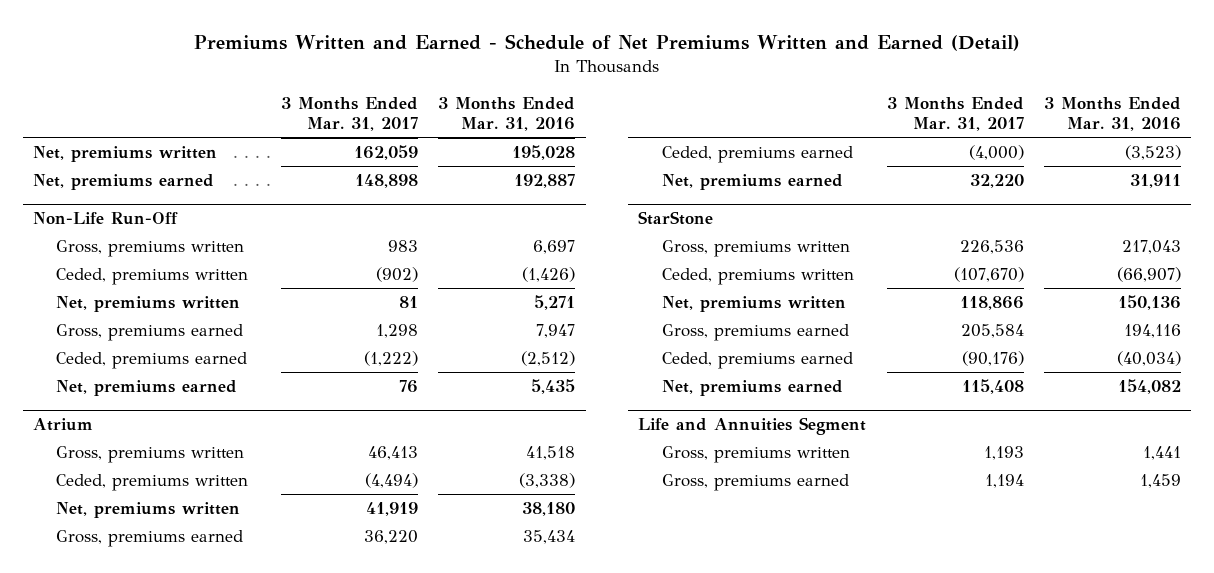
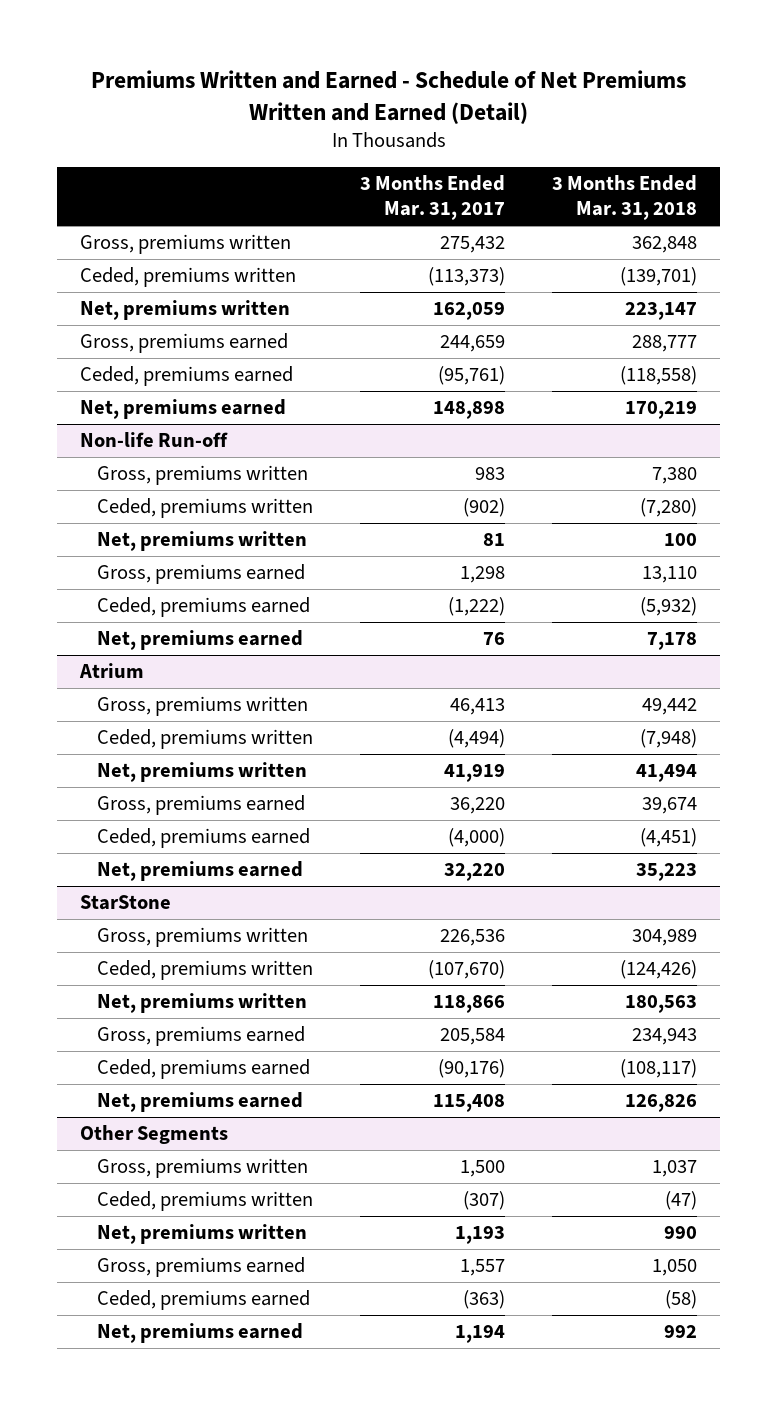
- | 3 Months Ended Mar. 31, 2017 | 3 Months Ended Mar. 31, 2016
+ | 3 Months Ended Mar. 31, 2017 | 3 Months Ended Mar. 31, 2018
+ Gross, premiums written | 275,432 | 362,848
+ Ceded, premiums written | (113,373) | (139,701)
+ Gross, premiums earned | 244,659 | 288,777
+ Ceded, premiums earned | (95,761) | (118,558)
- Non-Life Run-Off
+ Non-life Run-off
- Life and Annuities Segment
- Gross, premiums written | 1,193 | 1,441
- Gross, premiums earned | 1,194 | 1,459
+ Other Segments
+ Gross, premiums written | 1,500 | 1,037
+ Ceded, premiums written | (307) | (47)
+ Net, premiums written | 1,193 | 990
+ Gross, premiums earned | 1,557 | 1,050
+ Ceded, premiums earned | (363) | (58)
+ Net, premiums earned | 1,194 | 992

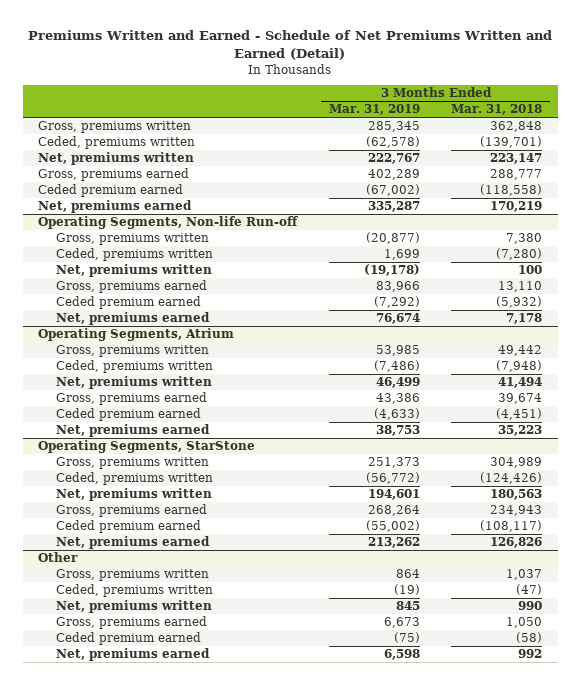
- | 3 Months Ended Mar. 31, 2017 | 3 Months Ended Mar. 31, 2018
+ | 3 Months Ended Mar. 31, 2019 | 3 Months Ended Mar. 31, 2018
- Ceded, premiums earned | (95,761) | (118,558)
+ Ceded premium earned | (67,002) | (118,558)
- Non-life Run-off
+ Operating Segments, Non-life Run-off
- Ceded, premiums earned | (1,222) | (5,932)
+ Ceded premium earned | (7,292) | (5,932)
- Atrium
+ Operating Segments, Atrium
- Ceded, premiums earned | (4,000) | (4,451)
+ Ceded premium earned | (4,633) | (4,451)
- StarStone
+ Operating Segments, StarStone
- Ceded, premiums earned | (90,176) | (108,117)
+ Ceded premium earned | (55,002) | (108,117)
- Other Segments
+ Other
- Ceded, premiums earned | (363) | (58)
+ Ceded premium earned | (75) | (58)

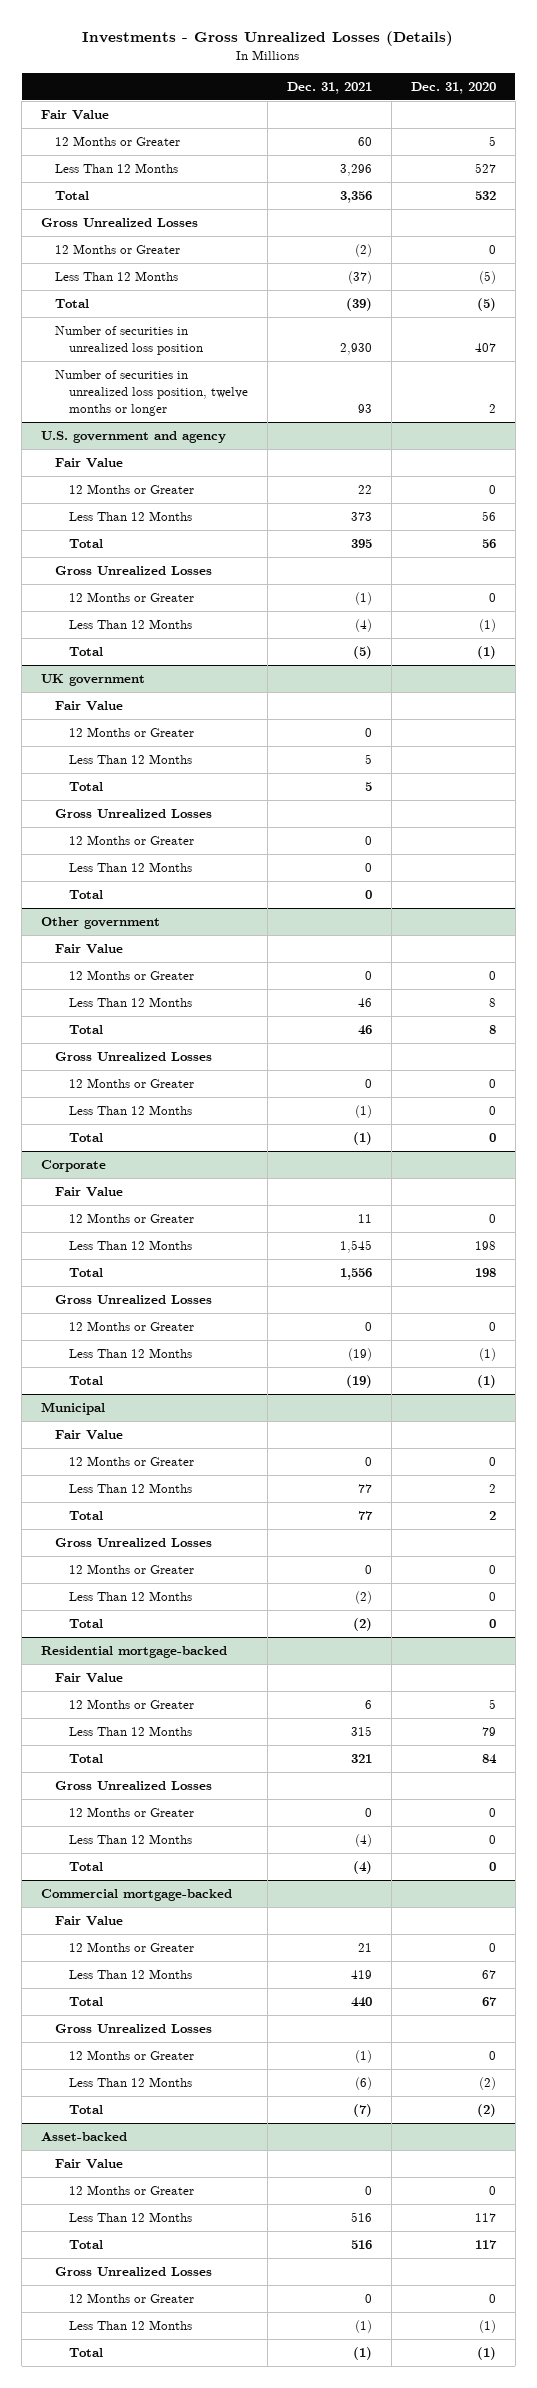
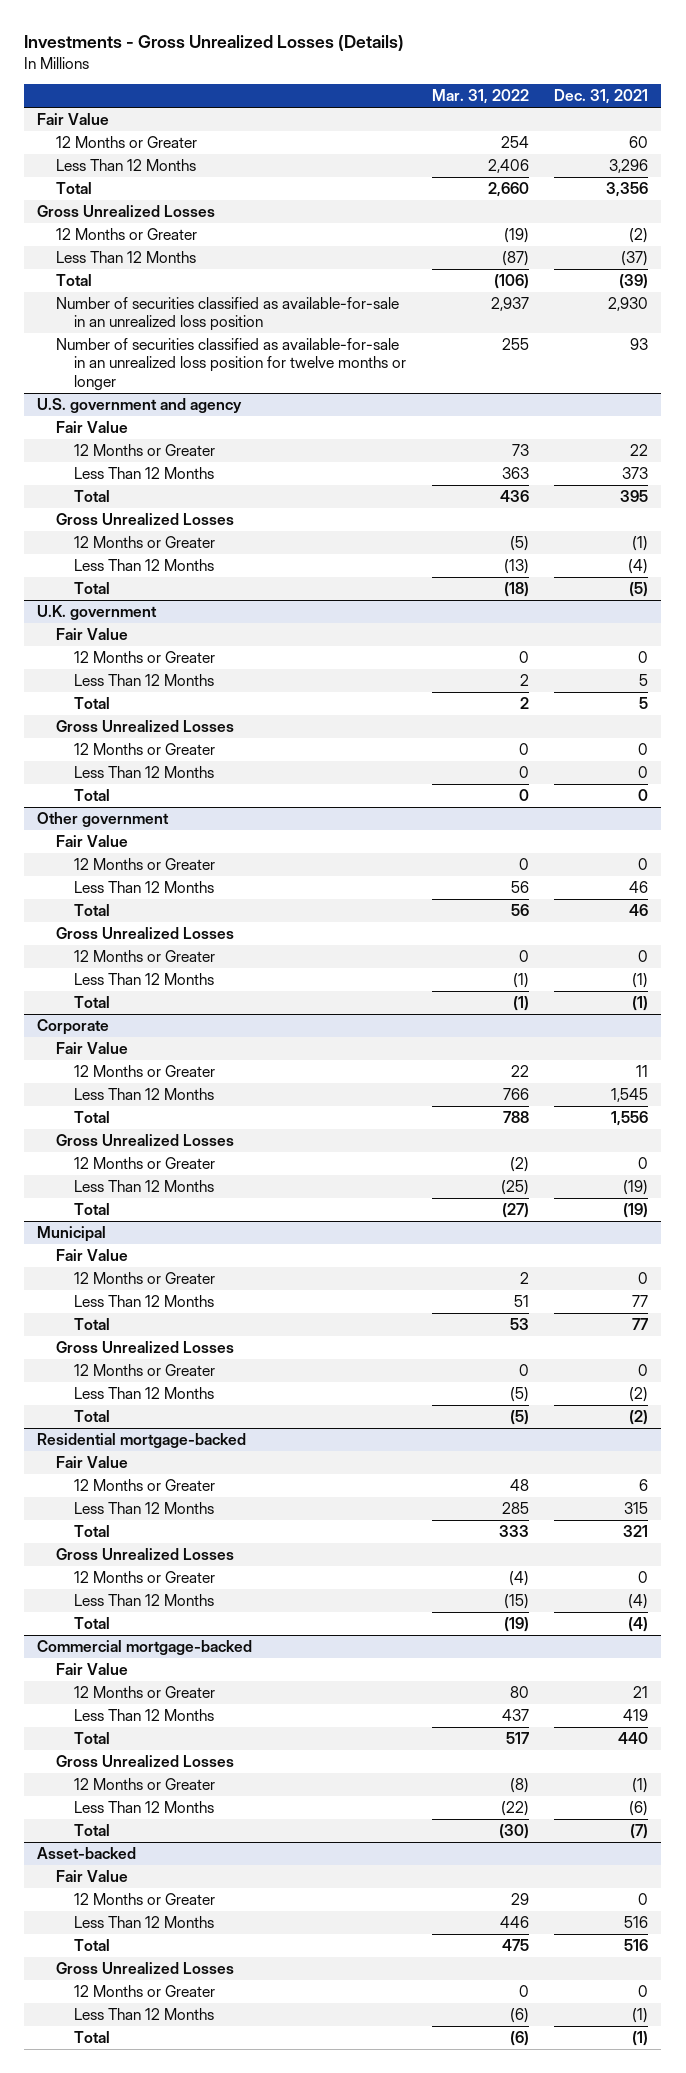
- | Dec. 31, 2021 | Dec. 31, 2020
+ | Mar. 31, 2022 | Dec. 31, 2021
- Number of securities in unrealized loss position | 2,930 | 407
- Number of securities in unrealized loss position, twelve months or longer | 93 | 2
+ Number of securities classified as available-for-sale in an unrealized loss position | 2,937 | 2,930
+ Number of securities classified as available-for-sale in an unrealized loss position for twelve months or longer | 255 | 93
- UK government
+ U.K. government

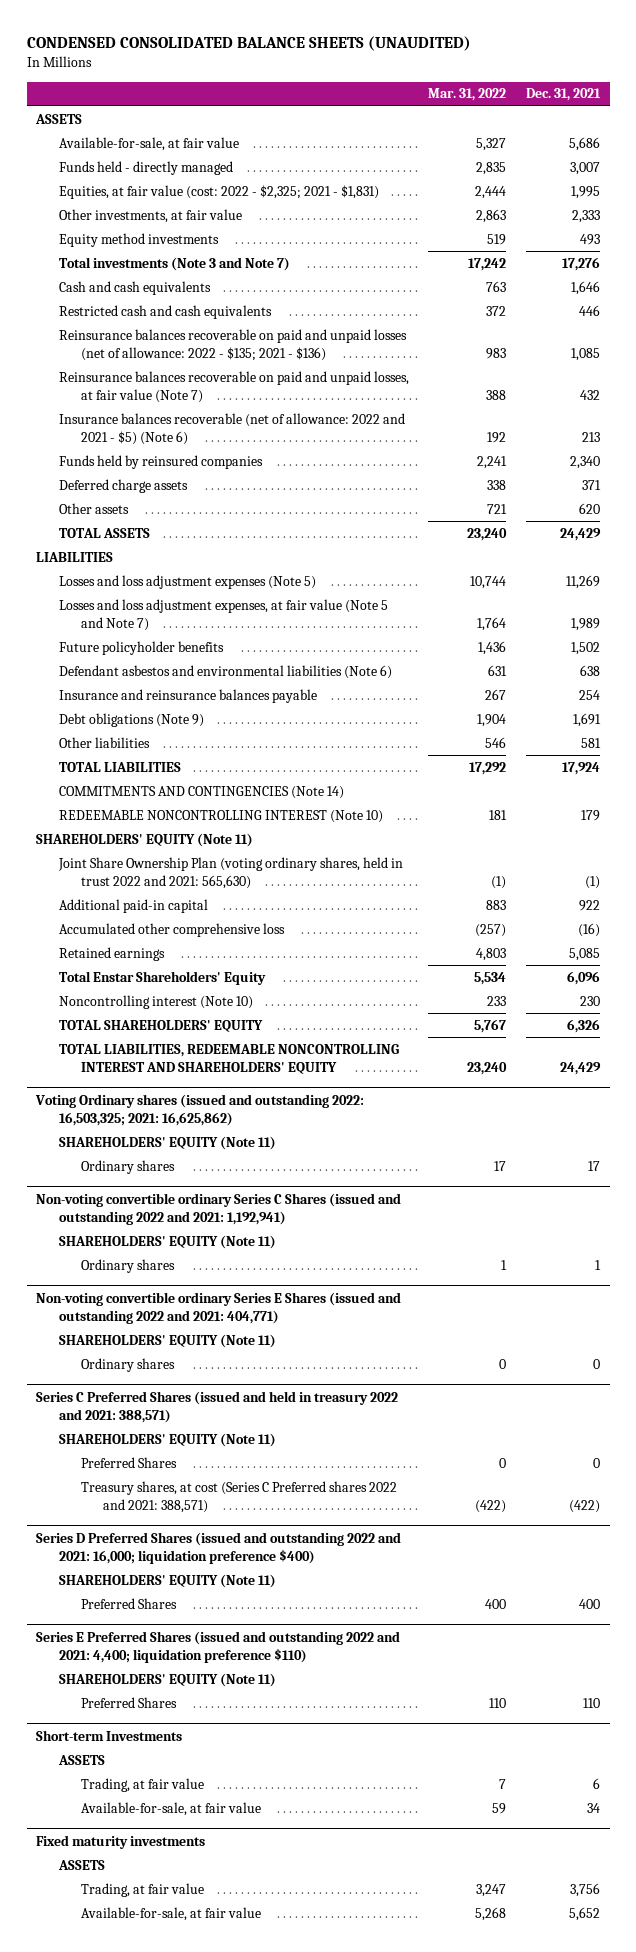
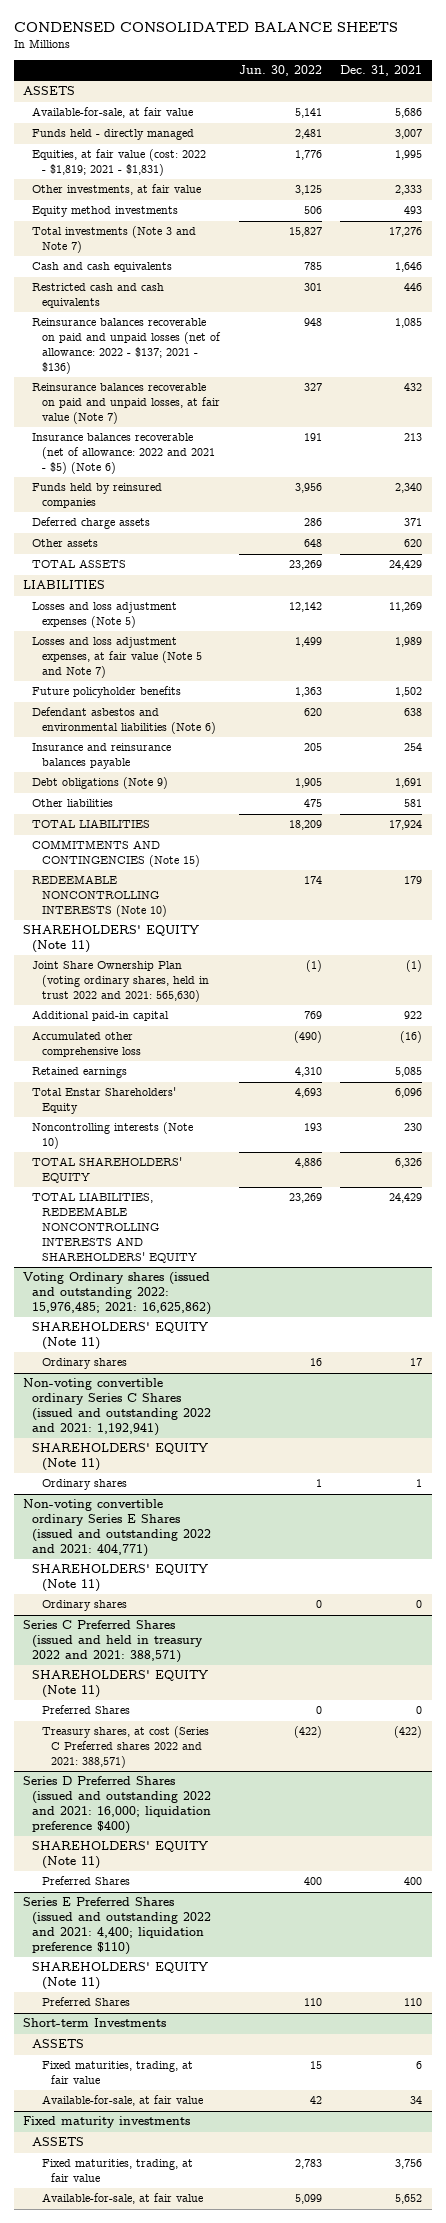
- CONDENSED CONSOLIDATED BALANCE SHEETS (UNAUDITED)
+ CONDENSED CONSOLIDATED BALANCE SHEETS
- | Mar. 31, 2022 | Dec. 31, 2021
+ | Jun. 30, 2022 | Dec. 31, 2021
- Equities, at fair value (cost: 2022 - $2,325; 2021 - $1,831) | 2,444 | 1,995
+ Equities, at fair value (cost: 2022 - $1,819; 2021 - $1,831) | 1,776 | 1,995
- Reinsurance balances recoverable on paid and unpaid losses (net of allowance: 2022 - $135; 2021 - $136) | 983 | 1,085
+ Reinsurance balances recoverable on paid and unpaid losses (net of allowance: 2022 - $137; 2021 - $136) | 948 | 1,085
- COMMITMENTS AND CONTINGENCIES (Note 14)
- REDEEMABLE NONCONTROLLING INTEREST (Note 10) | 181 | 179
+ COMMITMENTS AND CONTINGENCIES (Note 15)
+ REDEEMABLE NONCONTROLLING INTERESTS (Note 10) | 174 | 179
- Noncontrolling interest (Note 10) | 233 | 230
+ Noncontrolling interests (Note 10) | 193 | 230
- TOTAL LIABILITIES, REDEEMABLE NONCONTROLLING INTEREST AND SHAREHOLDERS' EQUITY | 23,240 | 24,429
- Voting Ordinary shares (issued and outstanding 2022: 16,503,325; 2021: 16,625,862)
+ TOTAL LIABILITIES, REDEEMABLE NONCONTROLLING INTERESTS AND SHAREHOLDERS' EQUITY | 23,269 | 24,429
+ Voting Ordinary shares (issued and outstanding 2022: 15,976,485; 2021: 16,625,862)
@ Short-term Investments
- Trading, at fair value | 7 | 6
+ Fixed maturities, trading, at fair value | 15 | 6
@ Fixed maturity investments
- Trading, at fair value | 3,247 | 3,756
+ Fixed maturities, trading, at fair value | 2,783 | 3,756

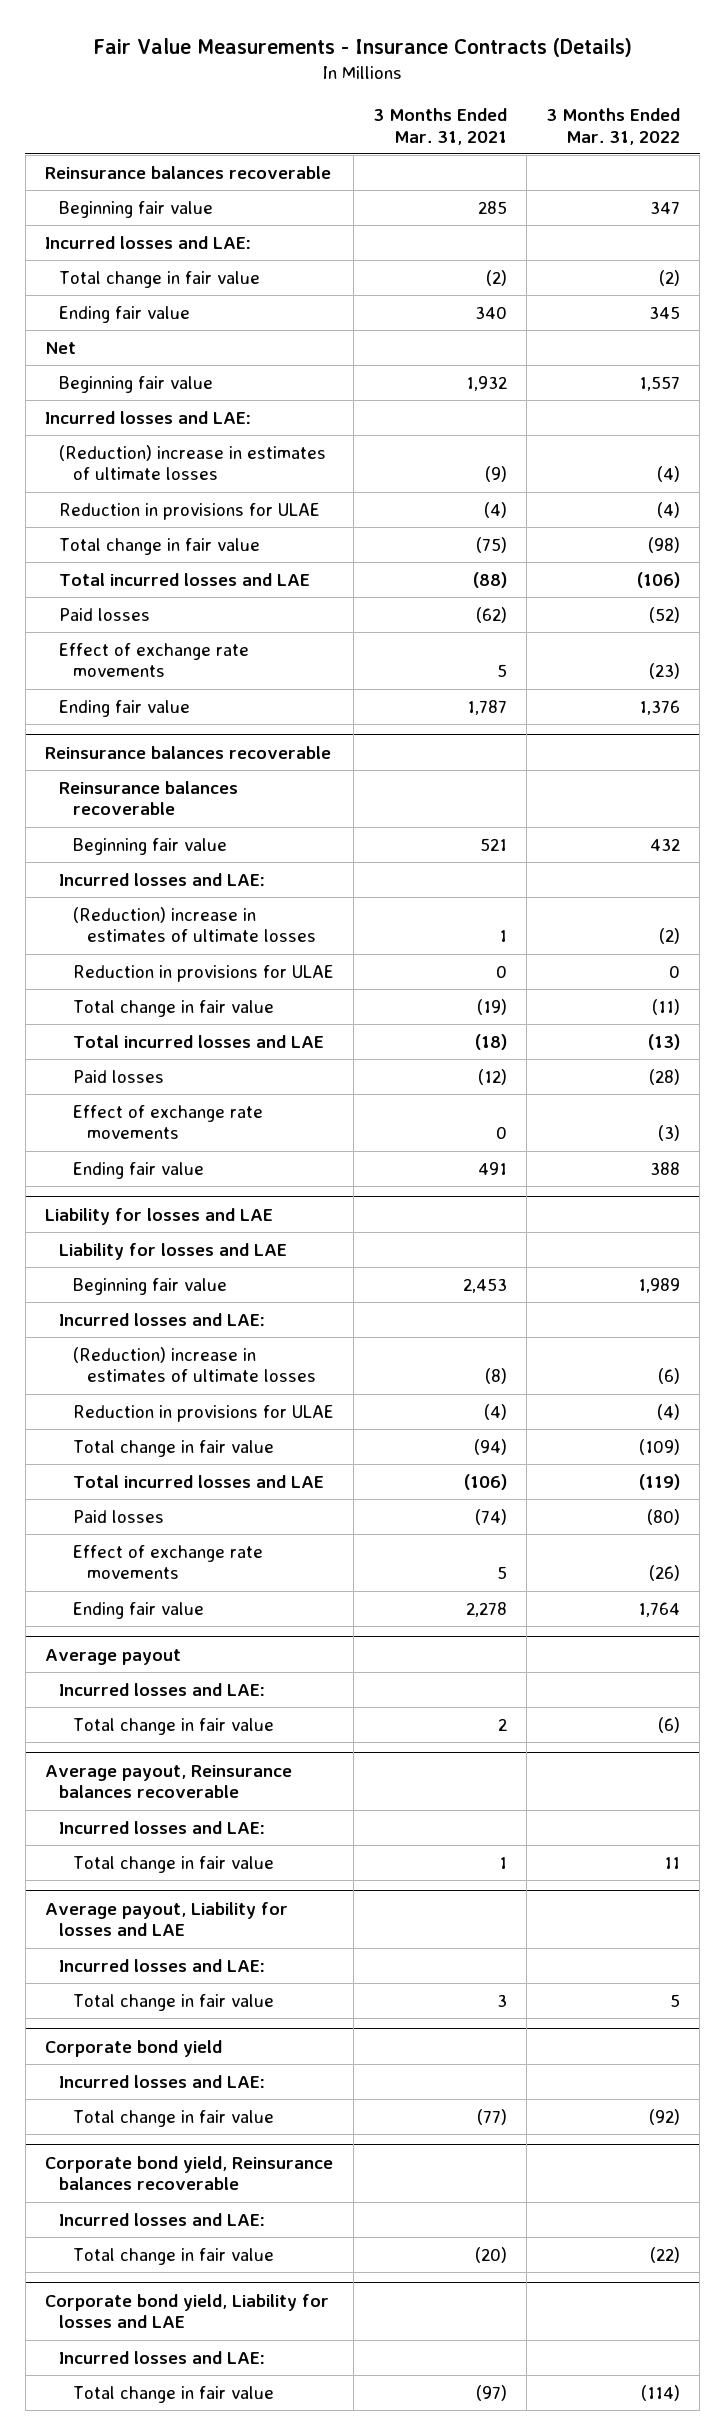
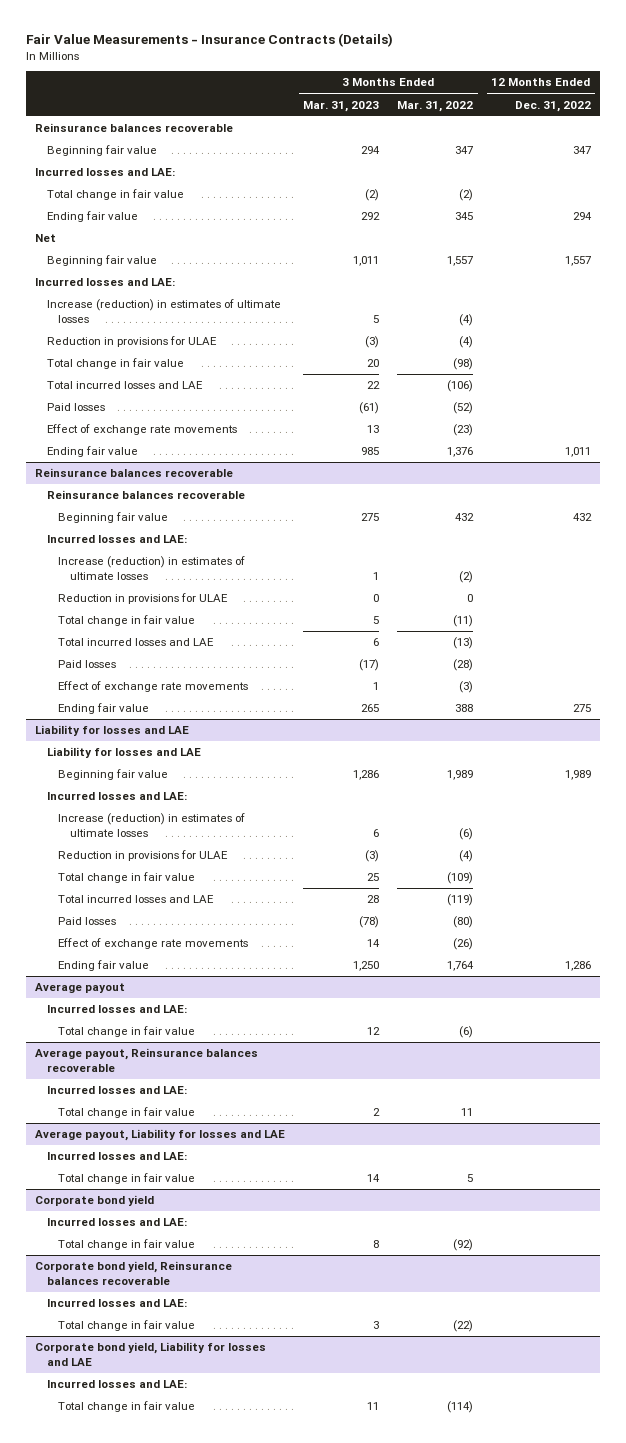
- | 3 Months Ended Mar. 31, 2021 | 3 Months Ended Mar. 31, 2022
+ | 3 Months Ended Mar. 31, 2023 | 3 Months Ended Mar. 31, 2022 | 12 Months Ended Dec. 31, 2022
- (Reduction) increase in estimates of ultimate losses | (9) | (4)
+ Increase (reduction) in estimates of ultimate losses | 5 | (4) |
@ Reinsurance balances recoverable
- (Reduction) increase in estimates of ultimate losses | 1 | (2)
+ Increase (reduction) in estimates of ultimate losses | 1 | (2) |
@ Liability for losses and LAE
- (Reduction) increase in estimates of ultimate losses | (8) | (6)
+ Increase (reduction) in estimates of ultimate losses | 6 | (6) |

